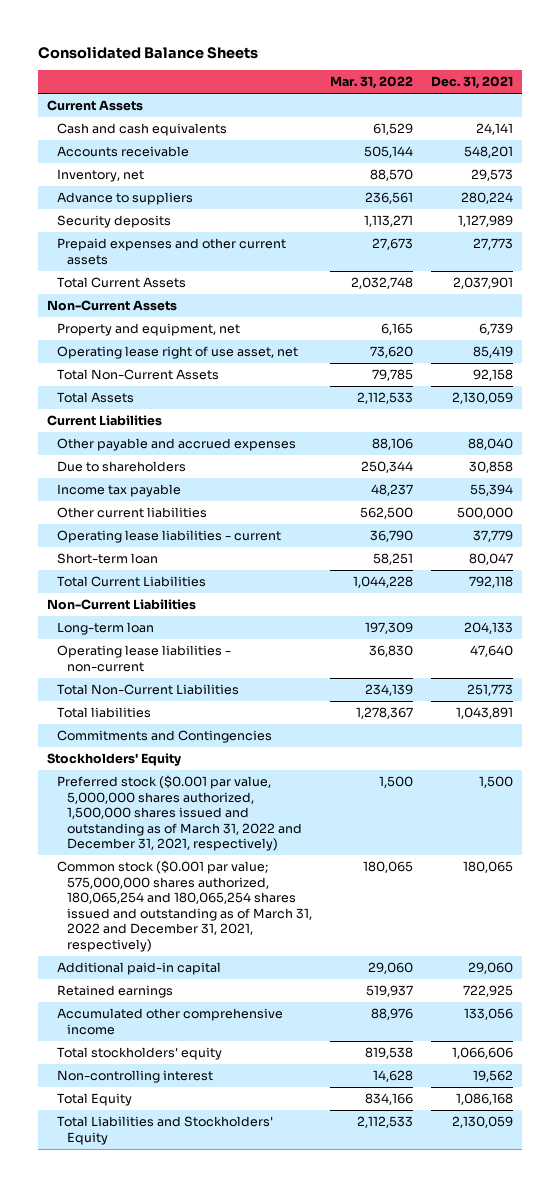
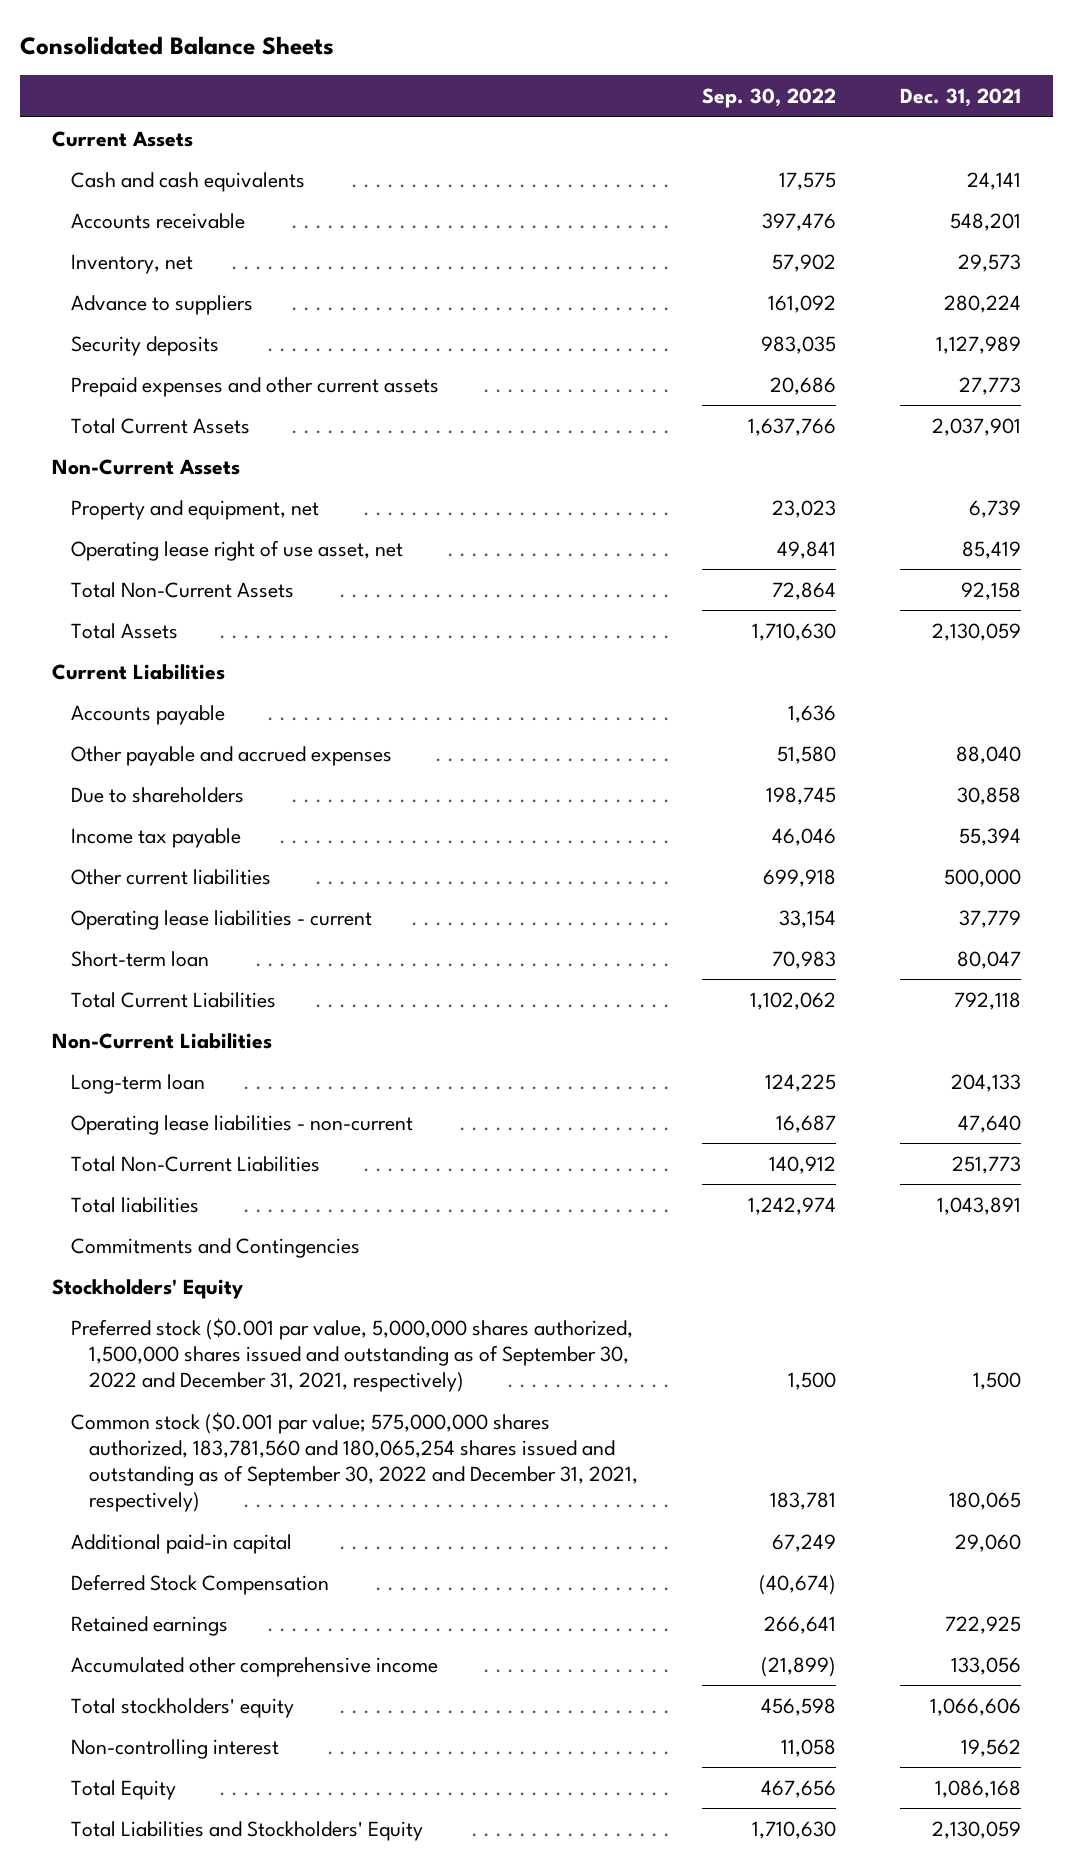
- | Mar. 31, 2022 | Dec. 31, 2021
+ | Sep. 30, 2022 | Dec. 31, 2021
+ Accounts payable | 1,636 |
- Preferred stock ($0.001 par value, 5,000,000 shares authorized, 1,500,000 shares issued and outstanding as of March 31, 2022 and December 31, 2021, respectively) | 1,500 | 1,500
- Common stock ($0.001 par value; 575,000,000 shares authorized, 180,065,254 and 180,065,254 shares issued and outstanding as of March 31, 2022 and December 31, 2021, respectively) | 180,065 | 180,065
+ Preferred stock ($0.001 par value, 5,000,000 shares authorized, 1,500,000 shares issued and outstanding as of September 30, 2022 and December 31, 2021, respectively) | 1,500 | 1,500
+ Common stock ($0.001 par value; 575,000,000 shares authorized, 183,781,560 and 180,065,254 shares issued and outstanding as of September 30, 2022 and December 31, 2021, respectively) | 183,781 | 180,065
+ Deferred Stock Compensation | (40,674) |

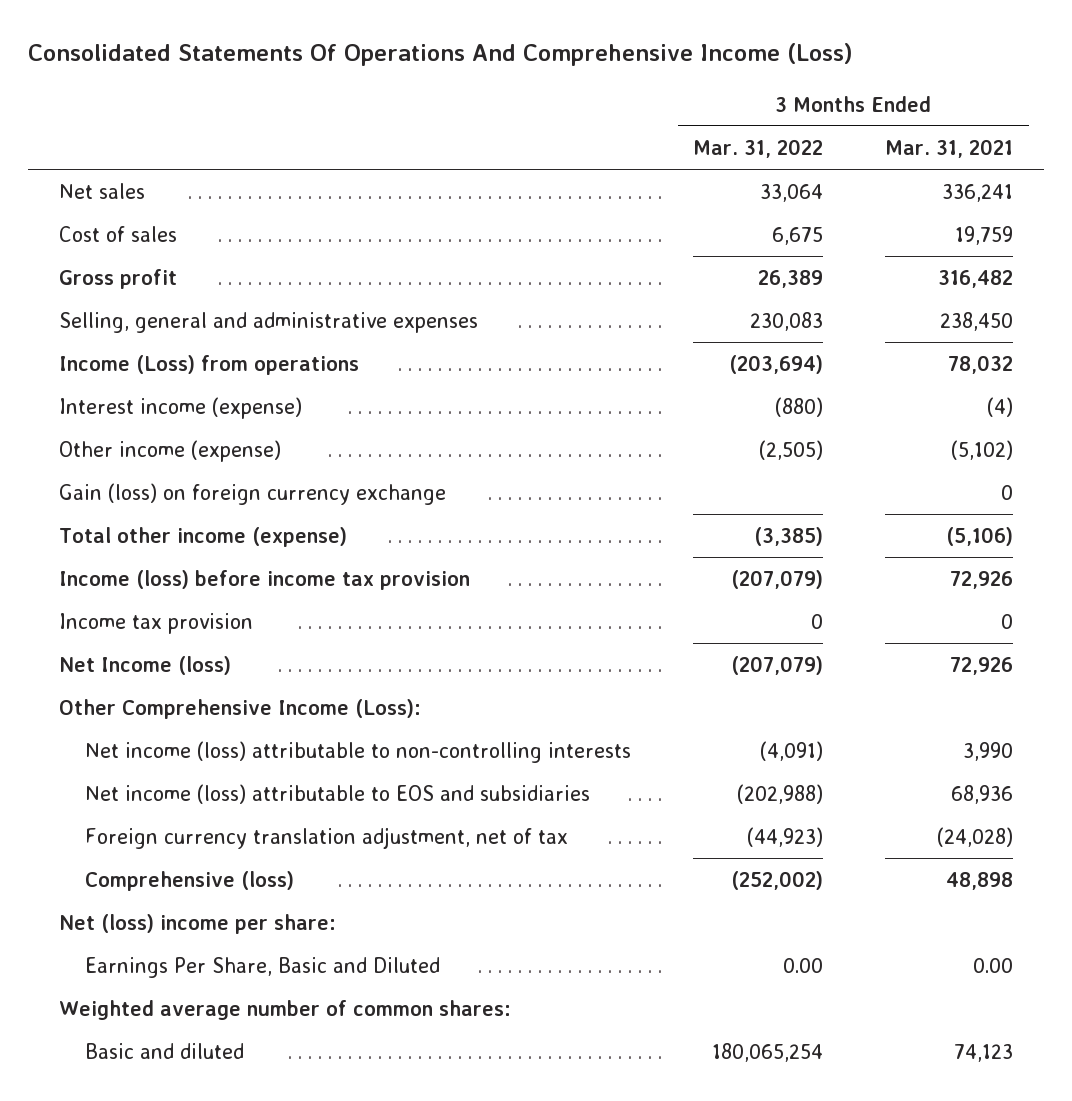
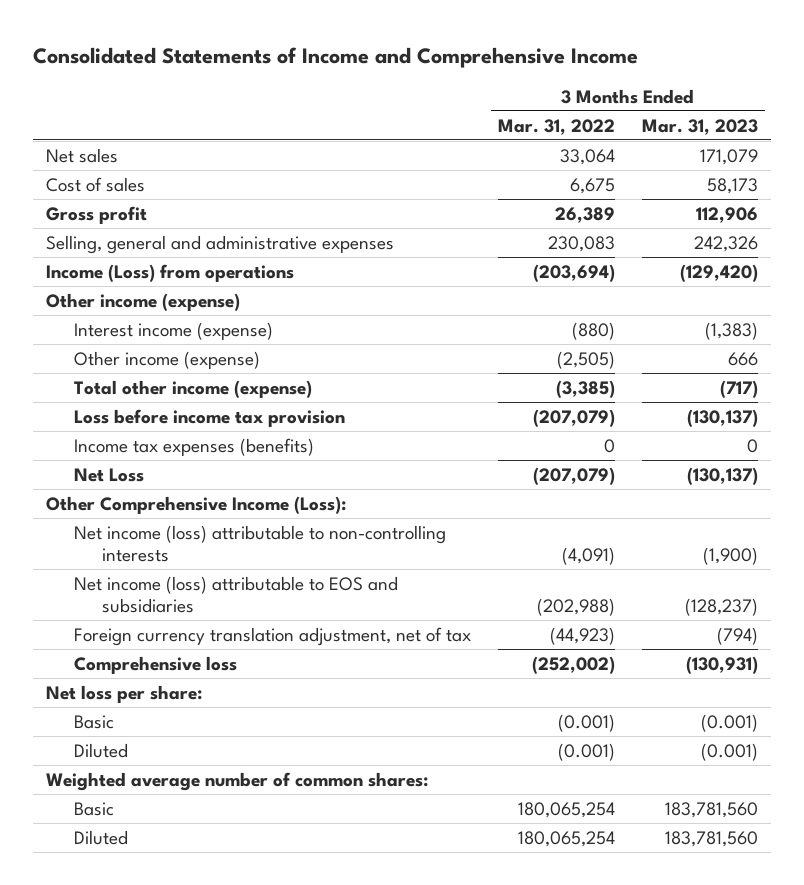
- Consolidated Statements Of Operations And Comprehensive Income (Loss)
+ Consolidated Statements of Income and Comprehensive Income
- | 3 Months Ended Mar. 31, 2022 | 3 Months Ended Mar. 31, 2021
+ | 3 Months Ended Mar. 31, 2022 | 3 Months Ended Mar. 31, 2023
+ Other income (expense)
- Gain (loss) on foreign currency exchange | | 0
- Income (loss) before income tax provision | (207,079) | 72,926
- Income tax provision | 0 | 0
- Net Income (loss) | (207,079) | 72,926
+ Loss before income tax provision | (207,079) | (130,137)
+ Income tax expenses (benefits) | 0 | 0
+ Net Loss | (207,079) | (130,137)
- Comprehensive (loss) | (252,002) | 48,898
- Net (loss) income per share:
- Earnings Per Share, Basic and Diluted | 0.00 | 0.00
+ Comprehensive loss | (252,002) | (130,931)
+ Net loss per share:
+ Basic | (0.001) | (0.001)
+ Diluted | (0.001) | (0.001)
- Basic and diluted | 180,065,254 | 74,123
+ Basic | 180,065,254 | 183,781,560
+ Diluted | 180,065,254 | 183,781,560

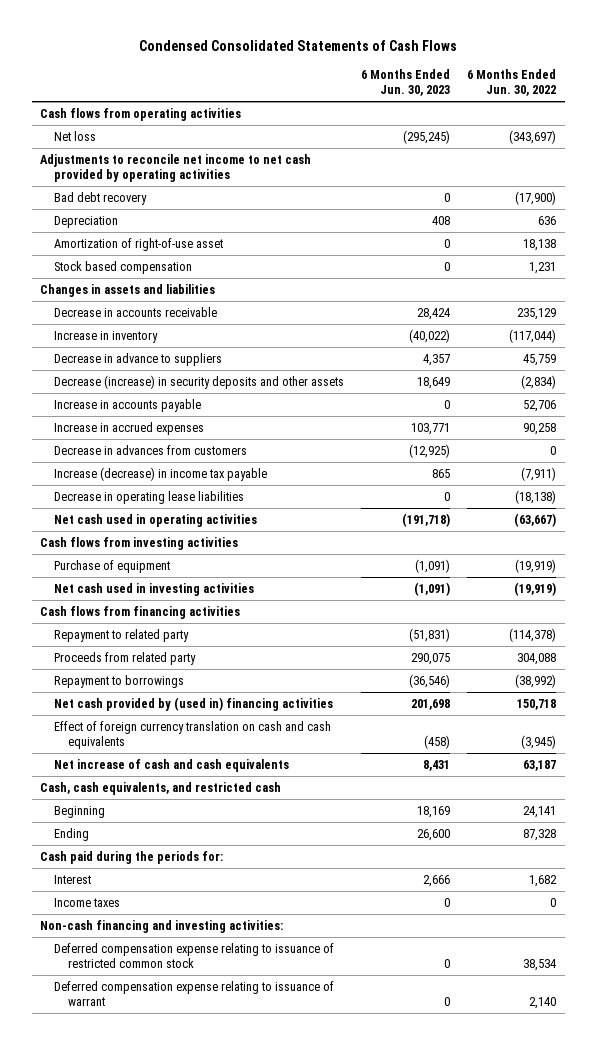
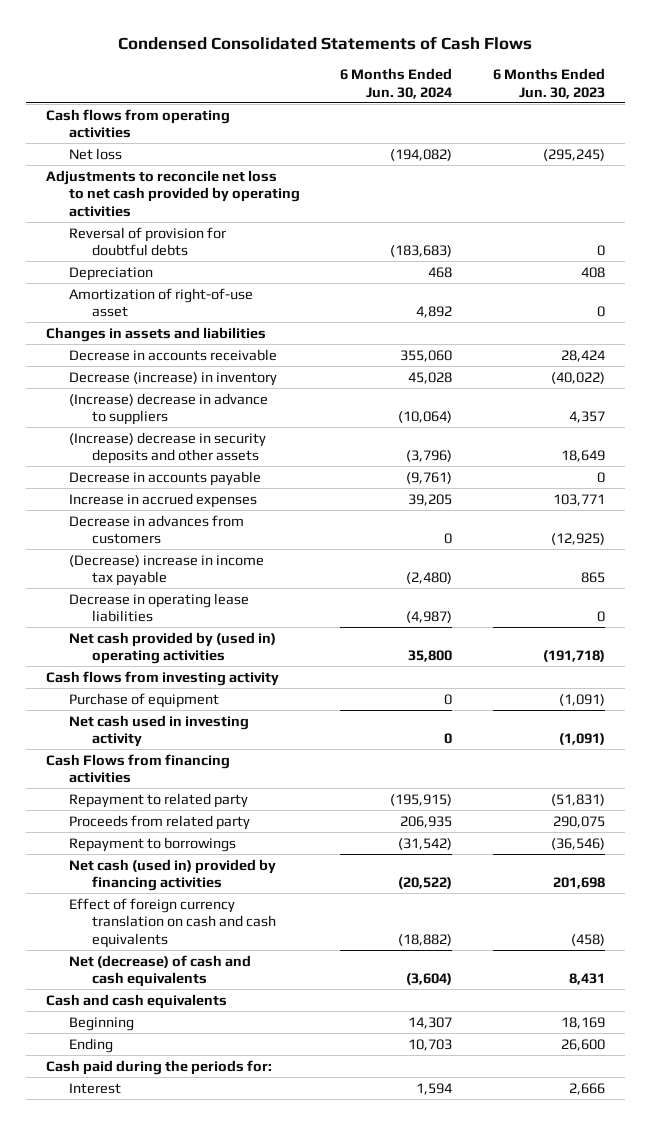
- | 6 Months Ended Jun. 30, 2023 | 6 Months Ended Jun. 30, 2022
+ | 6 Months Ended Jun. 30, 2024 | 6 Months Ended Jun. 30, 2023
- Adjustments to reconcile net income to net cash provided by operating activities
- Bad debt recovery | 0 | (17,900)
+ Adjustments to reconcile net loss to net cash provided by operating activities
+ Reversal of provision for doubtful debts | (183,683) | 0
- Stock based compensation | 0 | 1,231
- Increase in inventory | (40,022) | (117,044)
- Decrease in advance to suppliers | 4,357 | 45,759
- Decrease (increase) in security deposits and other assets | 18,649 | (2,834)
- Increase in accounts payable | 0 | 52,706
+ Decrease (increase) in inventory | 45,028 | (40,022)
+ (Increase) decrease in advance to suppliers | (10,064) | 4,357
+ (Increase) decrease in security deposits and other assets | (3,796) | 18,649
+ Decrease in accounts payable | (9,761) | 0
- Increase (decrease) in income tax payable | 865 | (7,911)
+ (Decrease) increase in income tax payable | (2,480) | 865
- Net cash used in operating activities | (191,718) | (63,667)
- Cash flows from investing activities
+ Net cash provided by (used in) operating activities | 35,800 | (191,718)
+ Cash flows from investing activity
- Net cash used in investing activities | (1,091) | (19,919)
- Cash flows from financing activities
+ Net cash used in investing activity | 0 | (1,091)
+ Cash Flows from financing activities
- Net cash provided by (used in) financing activities | 201,698 | 150,718
+ Net cash (used in) provided by financing activities | (20,522) | 201,698
- Net increase of cash and cash equivalents | 8,431 | 63,187
- Cash, cash equivalents, and restricted cash
+ Net (decrease) of cash and cash equivalents | (3,604) | 8,431
+ Cash and cash equivalents
- Income taxes | 0 | 0
- Non-cash financing and investing activities:
- Deferred compensation expense relating to issuance of restricted common stock | 0 | 38,534
- Deferred compensation expense relating to issuance of warrant | 0 | 2,140

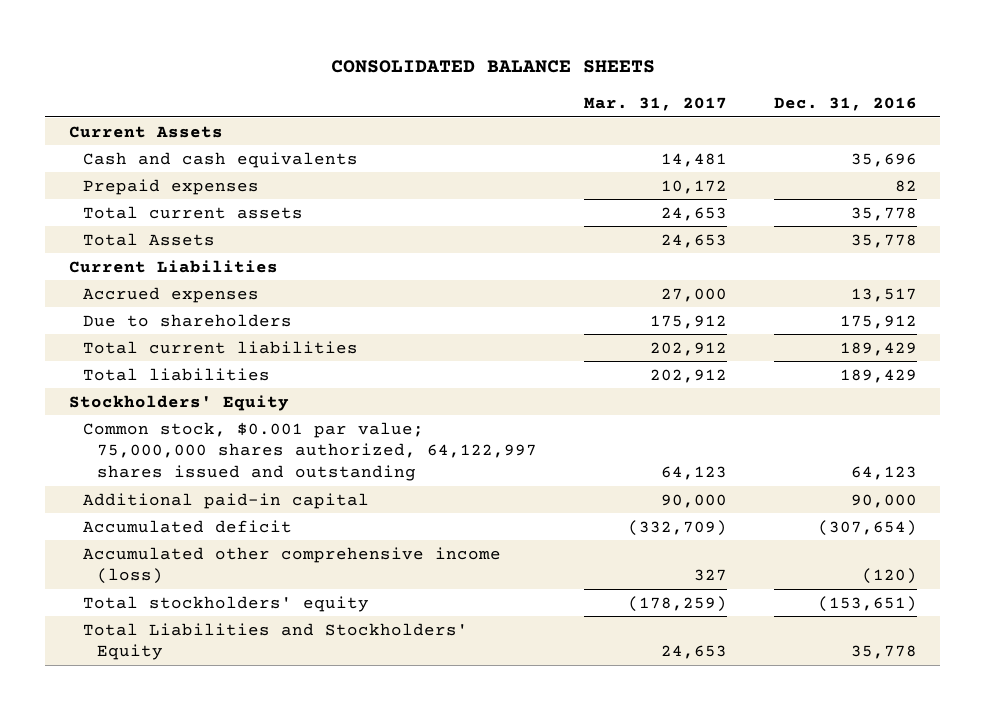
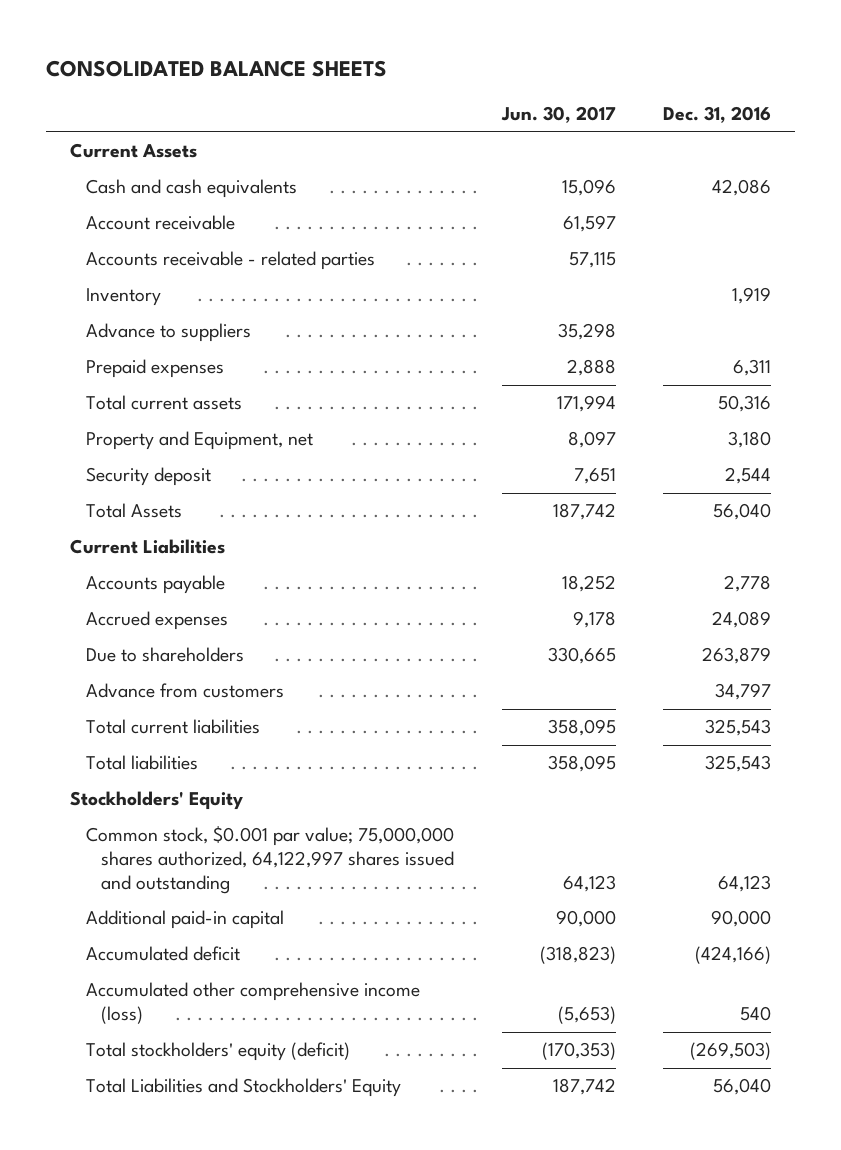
- | Mar. 31, 2017 | Dec. 31, 2016
+ | Jun. 30, 2017 | Dec. 31, 2016
- Cash and cash equivalents | 14,481 | 35,696
- Prepaid expenses | 10,172 | 82
- Total current assets | 24,653 | 35,778
- Total Assets | 24,653 | 35,778
+ Cash and cash equivalents | 15,096 | 42,086
+ Account receivable | 61,597 |
+ Accounts receivable - related parties | 57,115 |
+ Inventory | | 1,919
+ Advance to suppliers | 35,298 |
+ Prepaid expenses | 2,888 | 6,311
+ Total current assets | 171,994 | 50,316
+ Property and Equipment, net | 8,097 | 3,180
+ Security deposit | 7,651 | 2,544
+ Total Assets | 187,742 | 56,040
- Accrued expenses | 27,000 | 13,517
- Due to shareholders | 175,912 | 175,912
- Total current liabilities | 202,912 | 189,429
- Total liabilities | 202,912 | 189,429
+ Accounts payable | 18,252 | 2,778
+ Accrued expenses | 9,178 | 24,089
+ Due to shareholders | 330,665 | 263,879
+ Advance from customers | | 34,797
+ Total current liabilities | 358,095 | 325,543
+ Total liabilities | 358,095 | 325,543
- Accumulated deficit | (332,709) | (307,654)
- Accumulated other comprehensive income (loss) | 327 | (120)
- Total stockholders' equity | (178,259) | (153,651)
- Total Liabilities and Stockholders' Equity | 24,653 | 35,778
+ Accumulated deficit | (318,823) | (424,166)
+ Accumulated other comprehensive income (loss) | (5,653) | 540
+ Total stockholders' equity (deficit) | (170,353) | (269,503)
+ Total Liabilities and Stockholders' Equity | 187,742 | 56,040

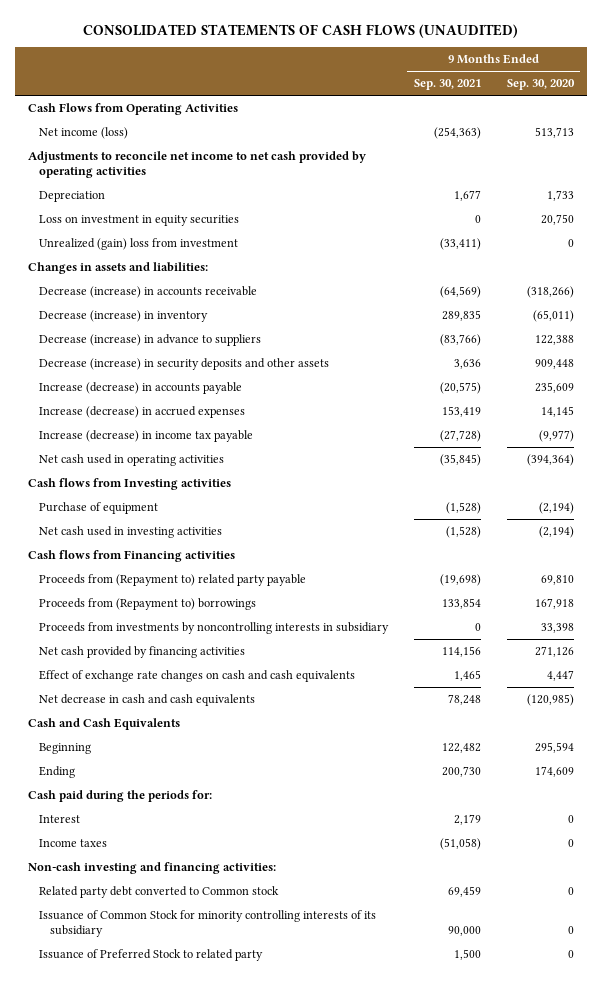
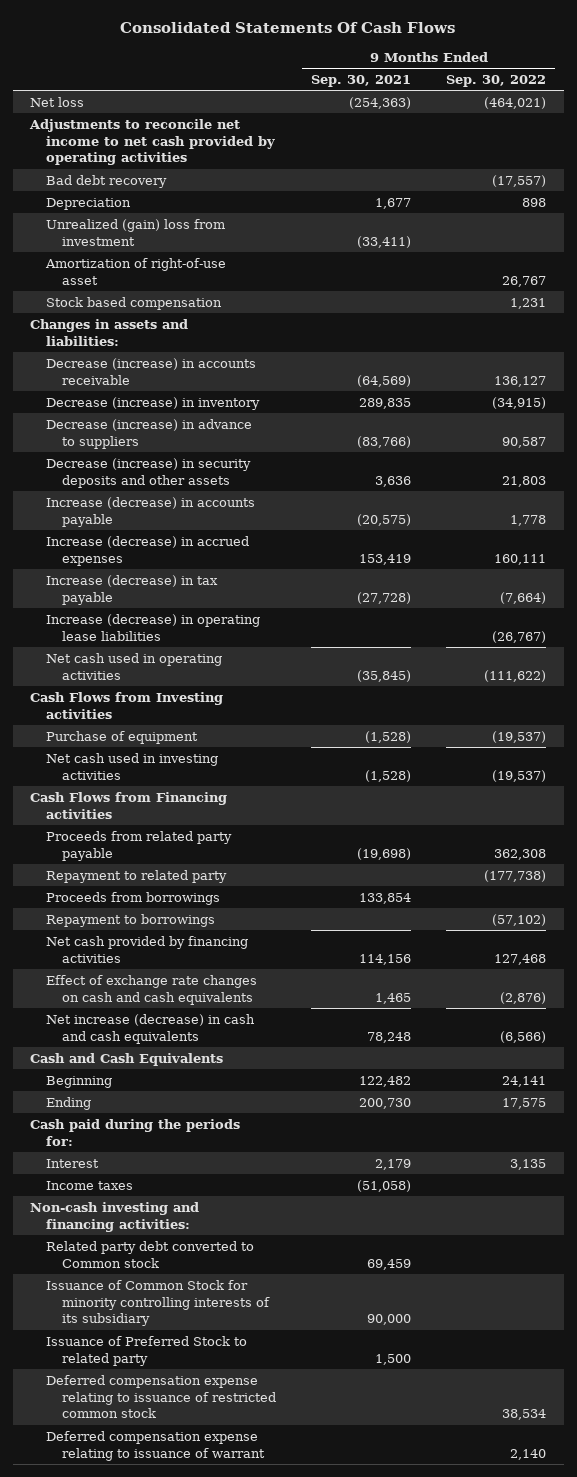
- CONSOLIDATED STATEMENTS OF CASH FLOWS (UNAUDITED)
+ Consolidated Statements Of Cash Flows
- | 9 Months Ended Sep. 30, 2021 | 9 Months Ended Sep. 30, 2020
+ | 9 Months Ended Sep. 30, 2021 | 9 Months Ended Sep. 30, 2022
- Cash Flows from Operating Activities
- Net income (loss) | (254,363) | 513,713
+ Net loss | (254,363) | (464,021)
+ Bad debt recovery | | (17,557)
- Loss on investment in equity securities | 0 | 20,750
+ Amortization of right-of-use asset | | 26,767
+ Stock based compensation | | 1,231
- Increase (decrease) in income tax payable | (27,728) | (9,977)
+ Increase (decrease) in tax payable | (27,728) | (7,664)
+ Increase (decrease) in operating lease liabilities | | (26,767)
- Cash flows from Investing activities
+ Cash Flows from Investing activities
- Cash flows from Financing activities
- Proceeds from (Repayment to) related party payable | (19,698) | 69,810
- Proceeds from (Repayment to) borrowings | 133,854 | 167,918
- Proceeds from investments by noncontrolling interests in subsidiary | 0 | 33,398
+ Cash Flows from Financing activities
+ Proceeds from related party payable | (19,698) | 362,308
+ Repayment to related party | | (177,738)
+ Proceeds from borrowings | 133,854 |
+ Repayment to borrowings | | (57,102)
- Net decrease in cash and cash equivalents | 78,248 | (120,985)
+ Net increase (decrease) in cash and cash equivalents | 78,248 | (6,566)
+ Deferred compensation expense relating to issuance of restricted common stock | | 38,534
+ Deferred compensation expense relating to issuance of warrant | | 2,140

